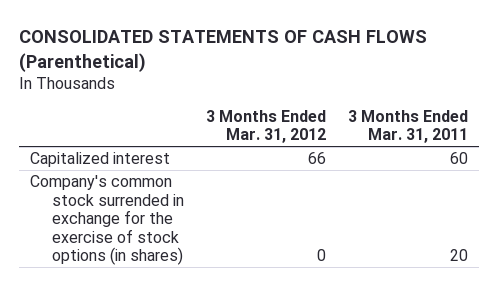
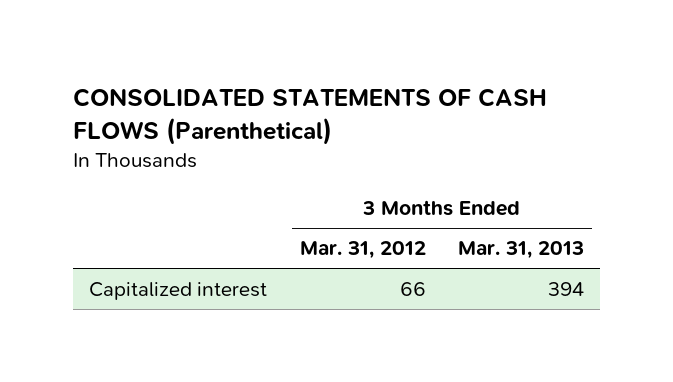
- | 3 Months Ended Mar. 31, 2012 | 3 Months Ended Mar. 31, 2011
+ | 3 Months Ended Mar. 31, 2012 | 3 Months Ended Mar. 31, 2013
- Company's common stock surrended in exchange for the exercise of stock options (in shares) | 0 | 20

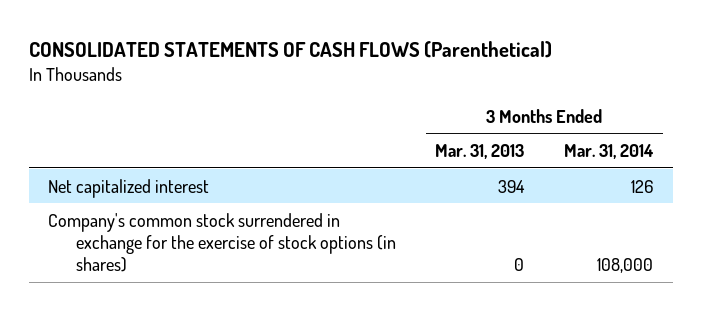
- | 3 Months Ended Mar. 31, 2012 | 3 Months Ended Mar. 31, 2013
+ | 3 Months Ended Mar. 31, 2013 | 3 Months Ended Mar. 31, 2014
- Capitalized interest | 66 | 394
+ Net capitalized interest | 394 | 126
+ Company's common stock surrendered in exchange for the exercise of stock options (in shares) | 0 | 108,000

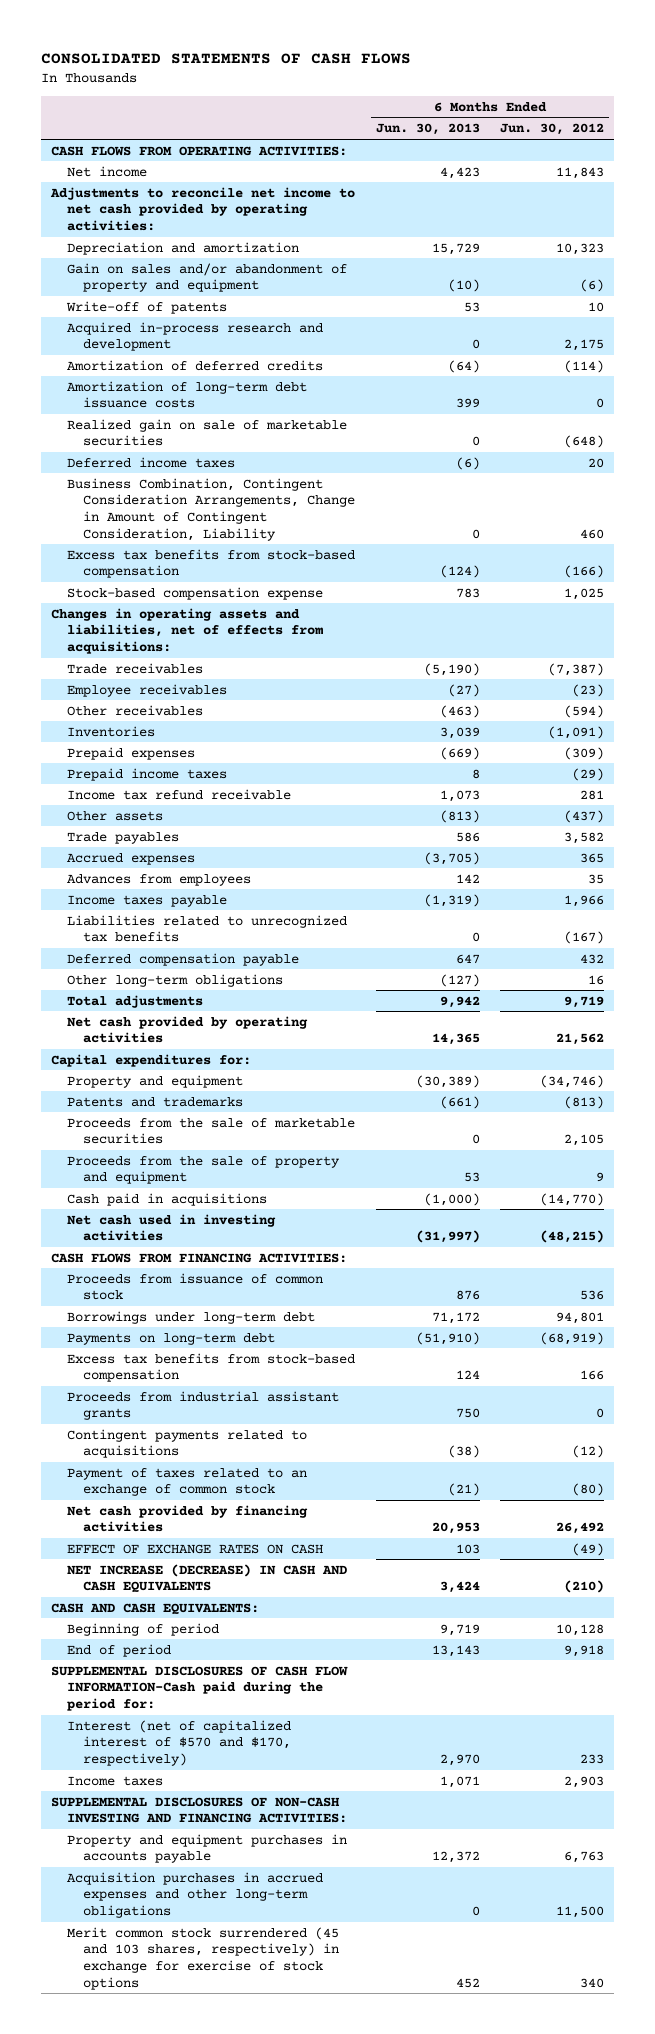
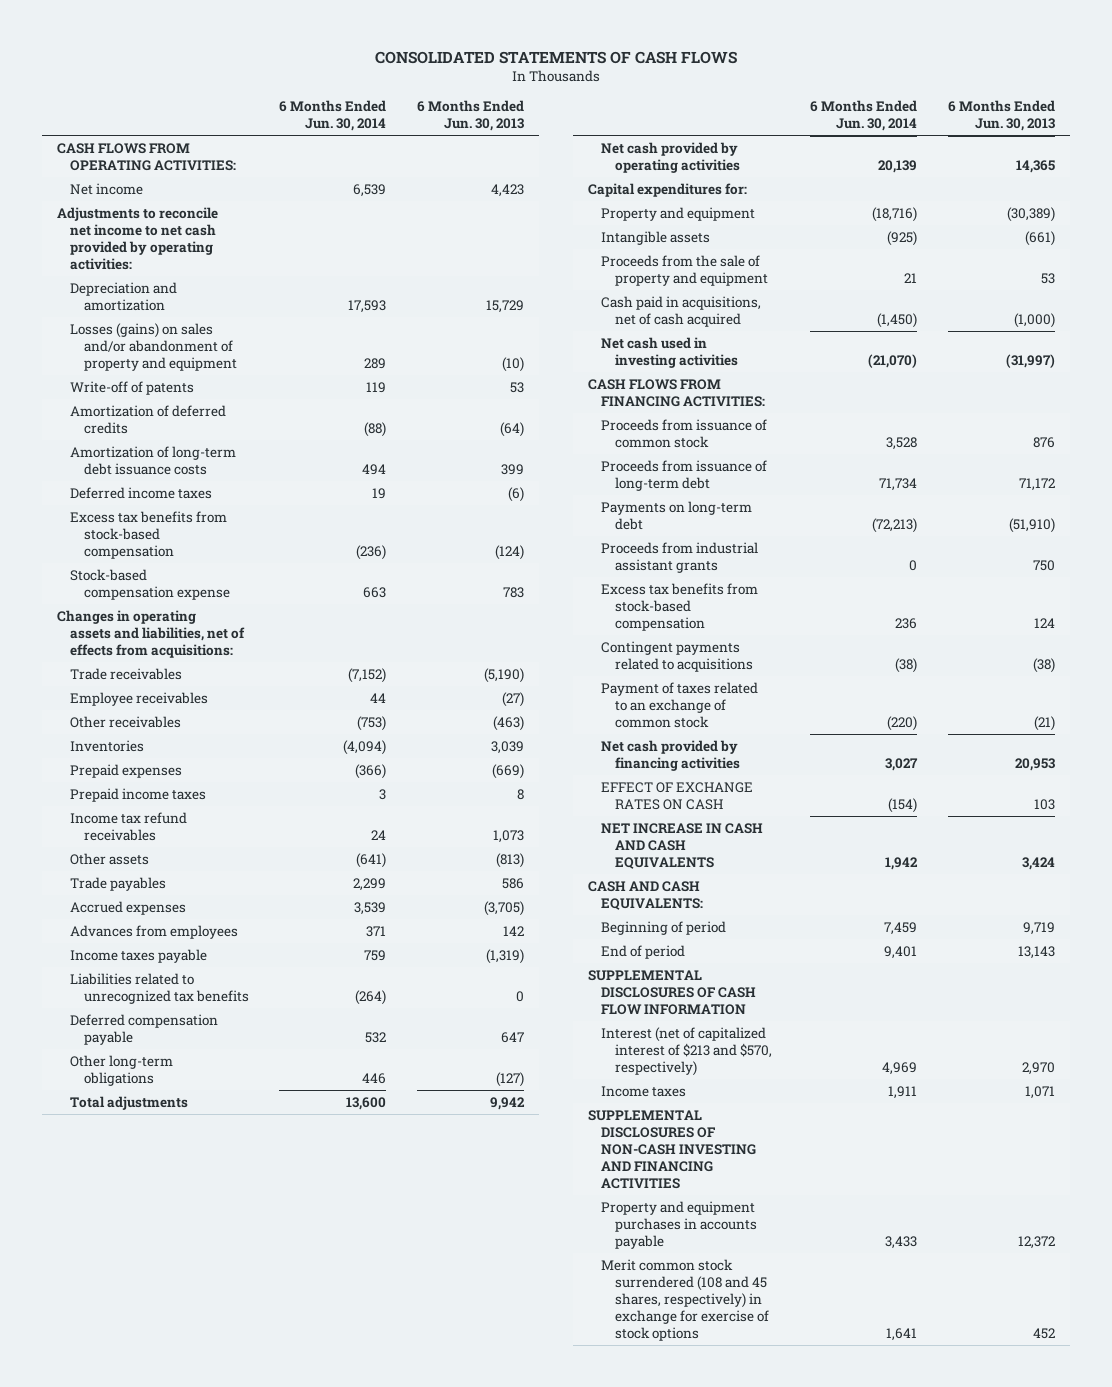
- | 6 Months Ended Jun. 30, 2013 | 6 Months Ended Jun. 30, 2012
+ | 6 Months Ended Jun. 30, 2014 | 6 Months Ended Jun. 30, 2013
- Gain on sales and/or abandonment of property and equipment | (10) | (6)
+ Losses (gains) on sales and/or abandonment of property and equipment | 289 | (10)
- Acquired in-process research and development | 0 | 2,175
- Realized gain on sale of marketable securities | 0 | (648)
- Business Combination, Contingent Consideration Arrangements, Change in Amount of Contingent Consideration, Liability | 0 | 460
- Income tax refund receivable | 1,073 | 281
+ Income tax refund receivables | 24 | 1,073
- Patents and trademarks | (661) | (813)
- Proceeds from the sale of marketable securities | 0 | 2,105
+ Intangible assets | (925) | (661)
- Cash paid in acquisitions | (1,000) | (14,770)
+ Cash paid in acquisitions, net of cash acquired | (1,450) | (1,000)
- Borrowings under long-term debt | 71,172 | 94,801
+ Proceeds from issuance of long-term debt | 71,734 | 71,172
moved down: Excess tax benefits from stock-based compensation | 236 | 124
- NET INCREASE (DECREASE) IN CASH AND CASH EQUIVALENTS | 3,424 | (210)
+ NET INCREASE IN CASH AND CASH EQUIVALENTS | 1,942 | 3,424
- SUPPLEMENTAL DISCLOSURES OF CASH FLOW INFORMATION-Cash paid during the period for:
- Interest (net of capitalized interest of $570 and $170, respectively) | 2,970 | 233
+ SUPPLEMENTAL DISCLOSURES OF CASH FLOW INFORMATION
+ Interest (net of capitalized interest of $213 and $570, respectively) | 4,969 | 2,970
- SUPPLEMENTAL DISCLOSURES OF NON-CASH INVESTING AND FINANCING ACTIVITIES:
+ SUPPLEMENTAL DISCLOSURES OF NON-CASH INVESTING AND FINANCING ACTIVITIES
- Acquisition purchases in accrued expenses and other long-term obligations | 0 | 11,500
- Merit common stock surrendered (45 and 103 shares, respectively) in exchange for exercise of stock options | 452 | 340
+ Merit common stock surrendered (108 and 45 shares, respectively) in exchange for exercise of stock options | 1,641 | 452

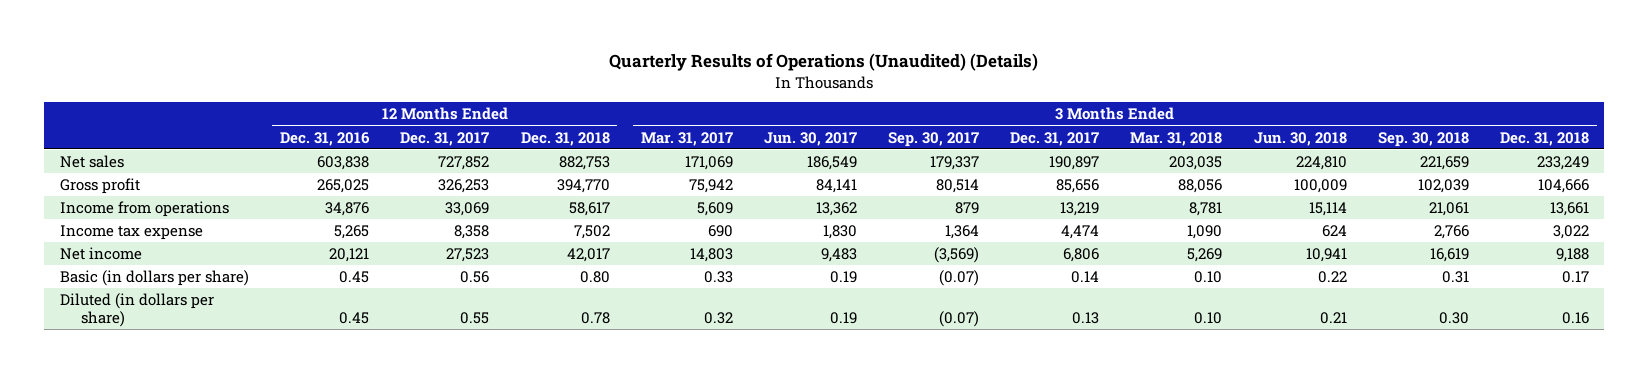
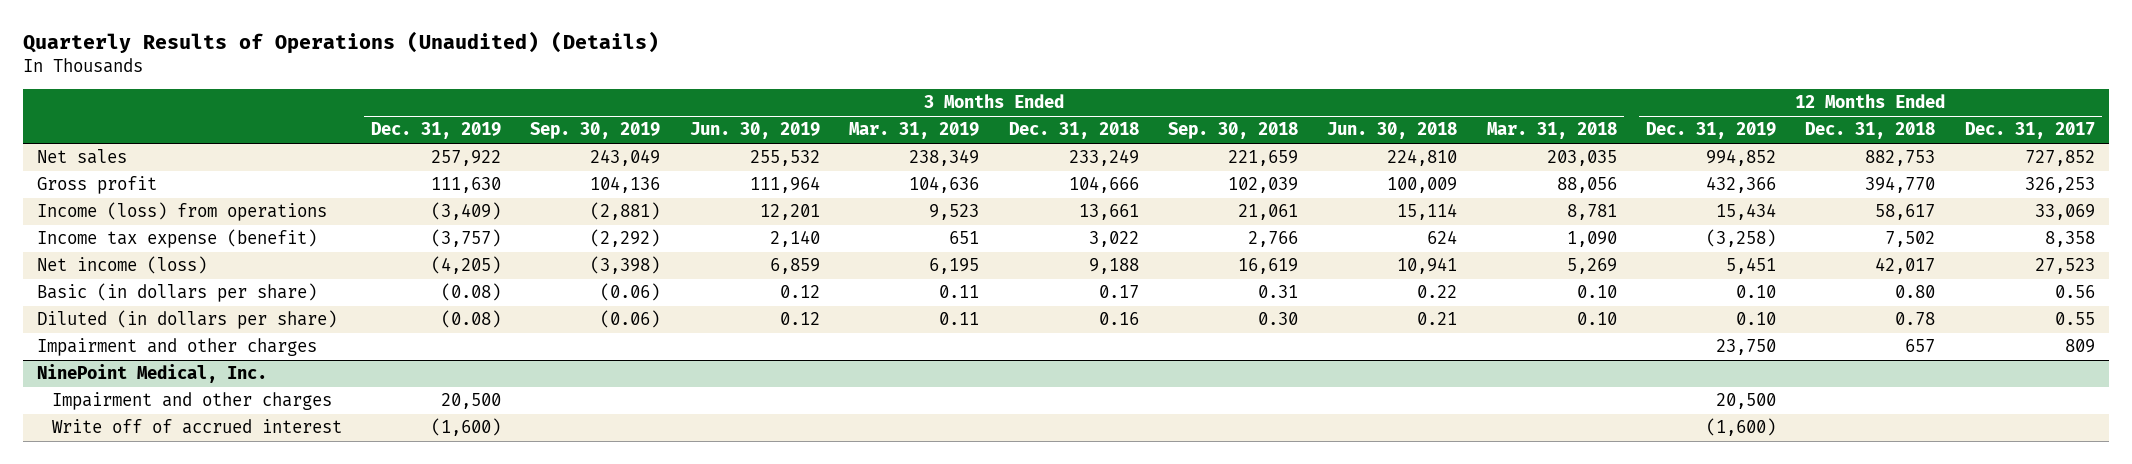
- | 12 Months Ended Dec. 31, 2016 | 12 Months Ended Dec. 31, 2017 | 12 Months Ended Dec. 31, 2018 | 3 Months Ended Mar. 31, 2017 | 3 Months Ended Jun. 30, 2017 | 3 Months Ended Sep. 30, 2017 | 3 Months Ended Dec. 31, 2017 | 3 Months Ended Mar. 31, 2018 | 3 Months Ended Jun. 30, 2018 | 3 Months Ended Sep. 30, 2018 | 3 Months Ended Dec. 31, 2018
+ | 3 Months Ended Dec. 31, 2019 | 3 Months Ended Sep. 30, 2019 | 3 Months Ended Jun. 30, 2019 | 3 Months Ended Mar. 31, 2019 | 3 Months Ended Dec. 31, 2018 | 3 Months Ended Sep. 30, 2018 | 3 Months Ended Jun. 30, 2018 | 3 Months Ended Mar. 31, 2018 | 12 Months Ended Dec. 31, 2019 | 12 Months Ended Dec. 31, 2018 | 12 Months Ended Dec. 31, 2017
- Income from operations | 34,876 | 33,069 | 58,617 | 5,609 | 13,362 | 879 | 13,219 | 8,781 | 15,114 | 21,061 | 13,661
- Income tax expense | 5,265 | 8,358 | 7,502 | 690 | 1,830 | 1,364 | 4,474 | 1,090 | 624 | 2,766 | 3,022
- Net income | 20,121 | 27,523 | 42,017 | 14,803 | 9,483 | (3,569) | 6,806 | 5,269 | 10,941 | 16,619 | 9,188
+ Income (loss) from operations | (3,409) | (2,881) | 12,201 | 9,523 | 13,661 | 21,061 | 15,114 | 8,781 | 15,434 | 58,617 | 33,069
+ Income tax expense (benefit) | (3,757) | (2,292) | 2,140 | 651 | 3,022 | 2,766 | 624 | 1,090 | (3,258) | 7,502 | 8,358
+ Net income (loss) | (4,205) | (3,398) | 6,859 | 6,195 | 9,188 | 16,619 | 10,941 | 5,269 | 5,451 | 42,017 | 27,523
+ Impairment and other charges | | | | | | | | | 23,750 | 657 | 809
+ NinePoint Medical, Inc.
+ Impairment and other charges | 20,500 | | | | | | | | 20,500 | |
+ Write off of accrued interest | (1,600) | | | | | | | | (1,600) | |

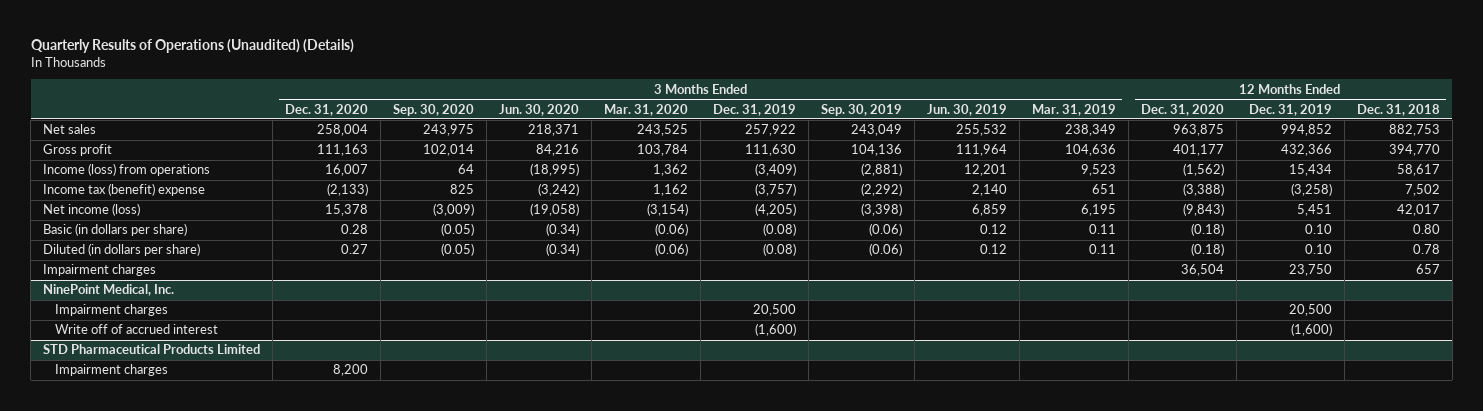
- | 3 Months Ended Dec. 31, 2019 | 3 Months Ended Sep. 30, 2019 | 3 Months Ended Jun. 30, 2019 | 3 Months Ended Mar. 31, 2019 | 3 Months Ended Dec. 31, 2018 | 3 Months Ended Sep. 30, 2018 | 3 Months Ended Jun. 30, 2018 | 3 Months Ended Mar. 31, 2018 | 12 Months Ended Dec. 31, 2019 | 12 Months Ended Dec. 31, 2018 | 12 Months Ended Dec. 31, 2017
+ | 3 Months Ended Dec. 31, 2020 | 3 Months Ended Sep. 30, 2020 | 3 Months Ended Jun. 30, 2020 | 3 Months Ended Mar. 31, 2020 | 3 Months Ended Dec. 31, 2019 | 3 Months Ended Sep. 30, 2019 | 3 Months Ended Jun. 30, 2019 | 3 Months Ended Mar. 31, 2019 | 12 Months Ended Dec. 31, 2020 | 12 Months Ended Dec. 31, 2019 | 12 Months Ended Dec. 31, 2018
- Income tax expense (benefit) | (3,757) | (2,292) | 2,140 | 651 | 3,022 | 2,766 | 624 | 1,090 | (3,258) | 7,502 | 8,358
+ Income tax (benefit) expense | (2,133) | 825 | (3,242) | 1,162 | (3,757) | (2,292) | 2,140 | 651 | (3,388) | (3,258) | 7,502
- Impairment and other charges | | | | | | | | | 23,750 | 657 | 809
+ Impairment charges | | | | | | | | | 36,504 | 23,750 | 657
@ NinePoint Medical, Inc.
- Impairment and other charges | 20,500 | | | | | | | | 20,500 | |
+ Impairment charges | | | | | 20,500 | | | | | 20,500 |
+ STD Pharmaceutical Products Limited
+ Impairment charges | 8,200 | | | | | | | | | |

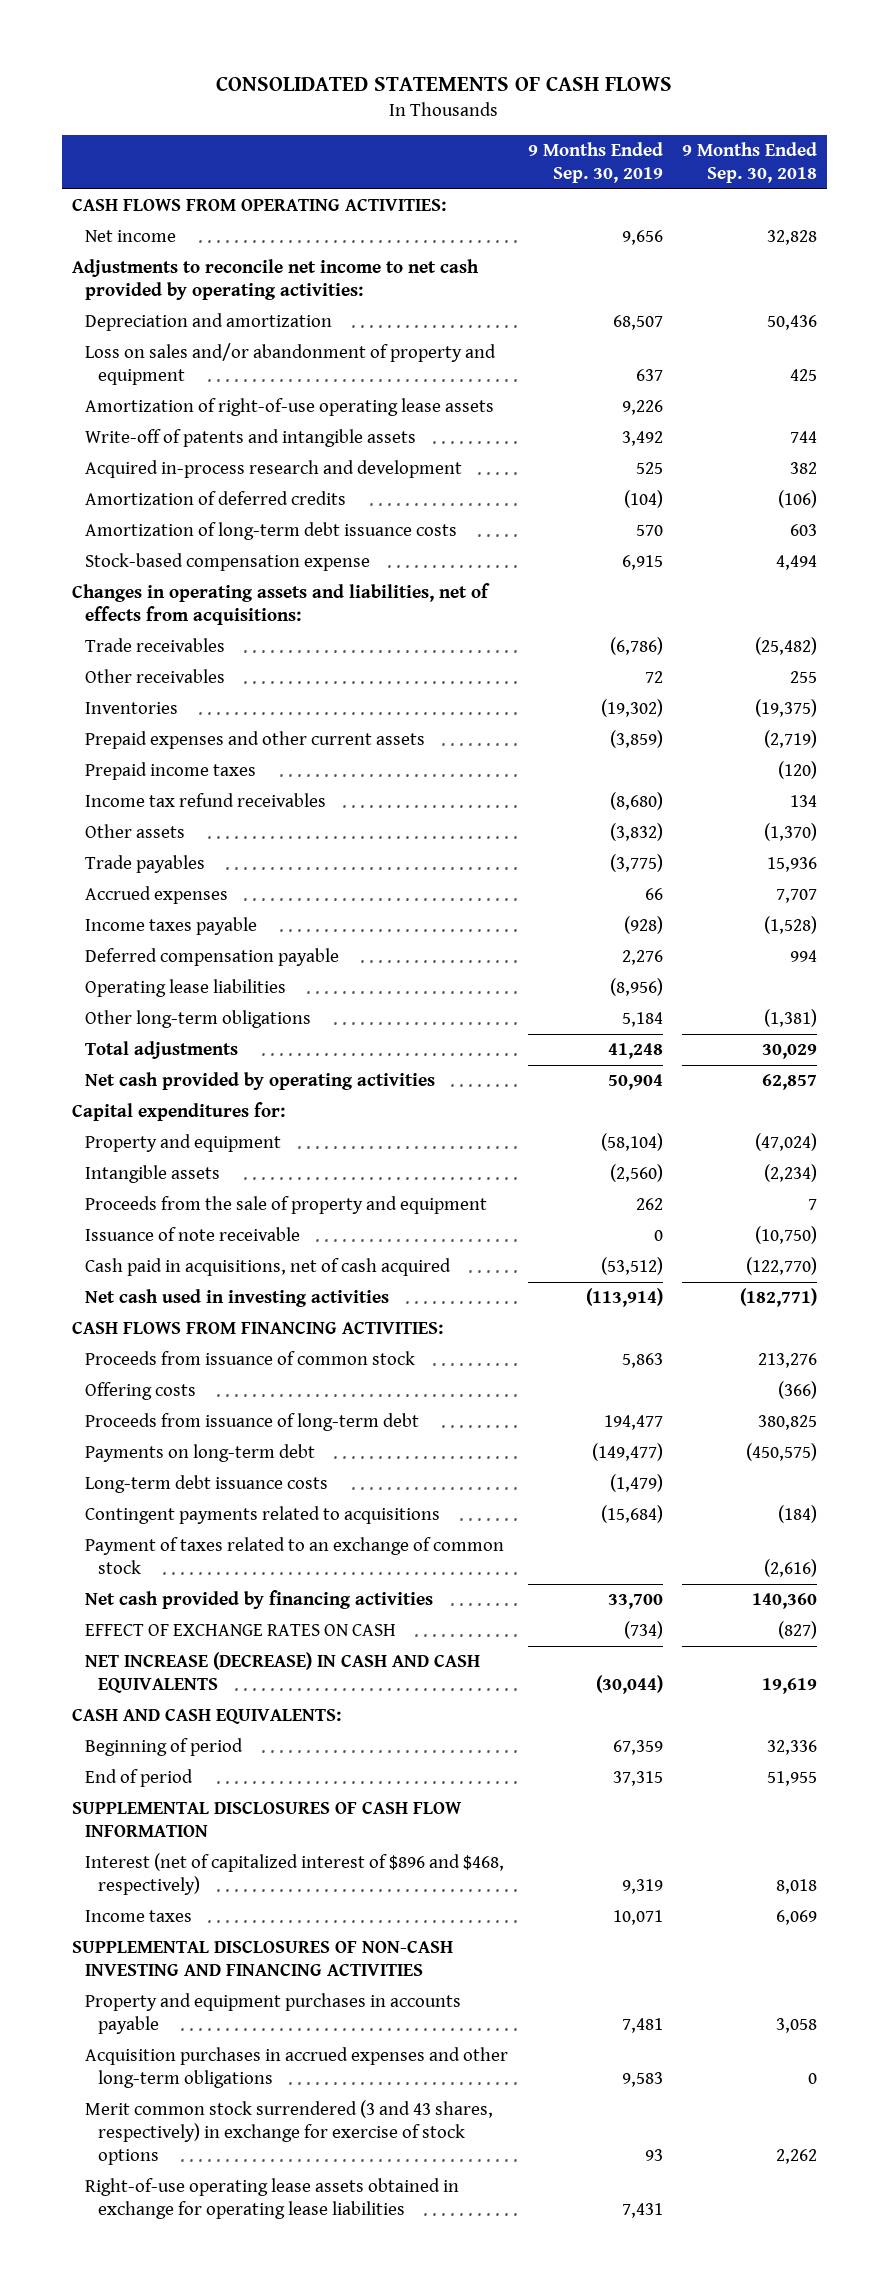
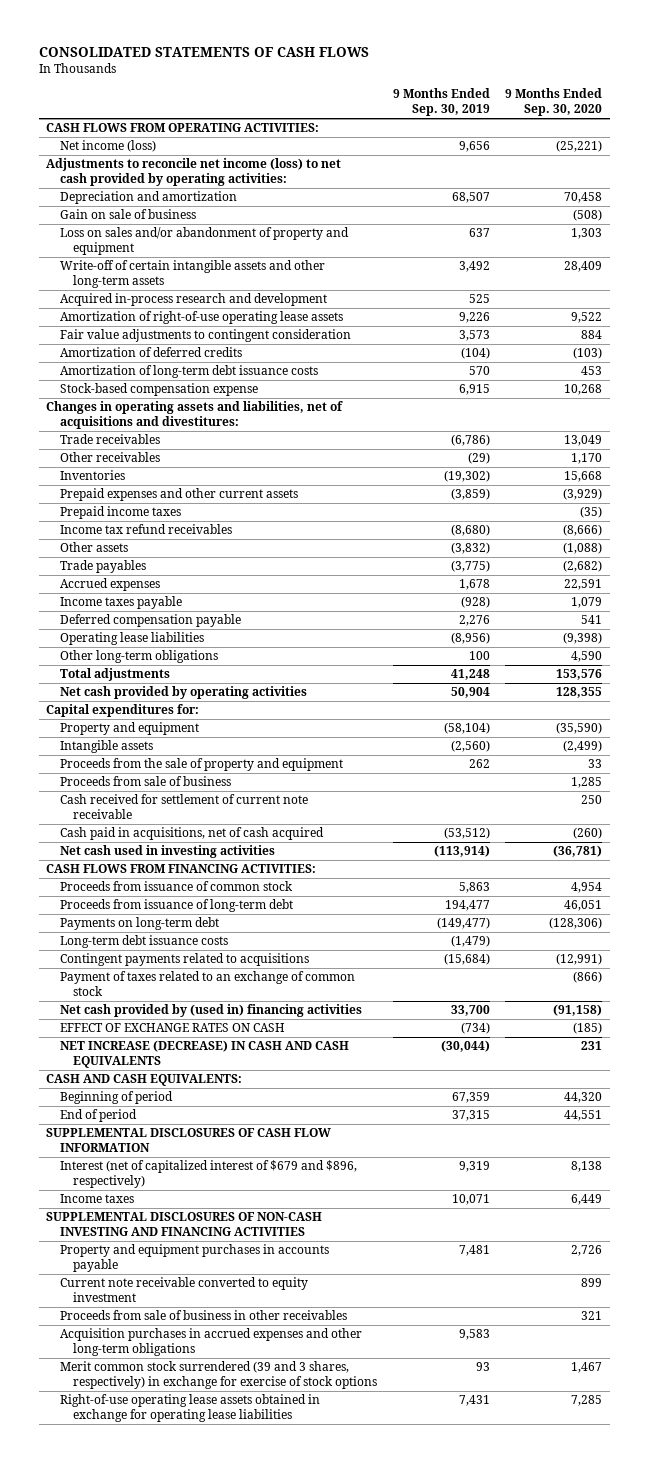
- | 9 Months Ended Sep. 30, 2019 | 9 Months Ended Sep. 30, 2018
+ | 9 Months Ended Sep. 30, 2019 | 9 Months Ended Sep. 30, 2020
- Net income | 9,656 | 32,828
- Adjustments to reconcile net income to net cash provided by operating activities:
+ Net income (loss) | 9,656 | (25,221)
+ Adjustments to reconcile net income (loss) to net cash provided by operating activities:
+ Gain on sale of business | | (508)
- Write-off of patents and intangible assets | 3,492 | 744
+ Write-off of certain intangible assets and other long-term assets | 3,492 | 28,409
moved down: Amortization of right-of-use operating lease assets | 9,226 | 9,522
+ Fair value adjustments to contingent consideration | 3,573 | 884
- Changes in operating assets and liabilities, net of effects from acquisitions:
+ Changes in operating assets and liabilities, net of acquisitions and divestitures:
- Other receivables | 72 | 255
+ Other receivables | (29) | 1,170
- Accrued expenses | 66 | 7,707
+ Accrued expenses | 1,678 | 22,591
- Other long-term obligations | 5,184 | (1,381)
+ Other long-term obligations | 100 | 4,590
- Issuance of note receivable | 0 | (10,750)
+ Proceeds from sale of business | | 1,285
+ Cash received for settlement of current note receivable | | 250
- Offering costs | | (366)
- Net cash provided by financing activities | 33,700 | 140,360
+ Net cash provided by (used in) financing activities | 33,700 | (91,158)
- Interest (net of capitalized interest of $896 and $468, respectively) | 9,319 | 8,018
+ Interest (net of capitalized interest of $679 and $896, respectively) | 9,319 | 8,138
+ Current note receivable converted to equity investment | | 899
+ Proceeds from sale of business in other receivables | | 321
- Merit common stock surrendered (3 and 43 shares, respectively) in exchange for exercise of stock options | 93 | 2,262
+ Merit common stock surrendered (39 and 3 shares, respectively) in exchange for exercise of stock options | 93 | 1,467

